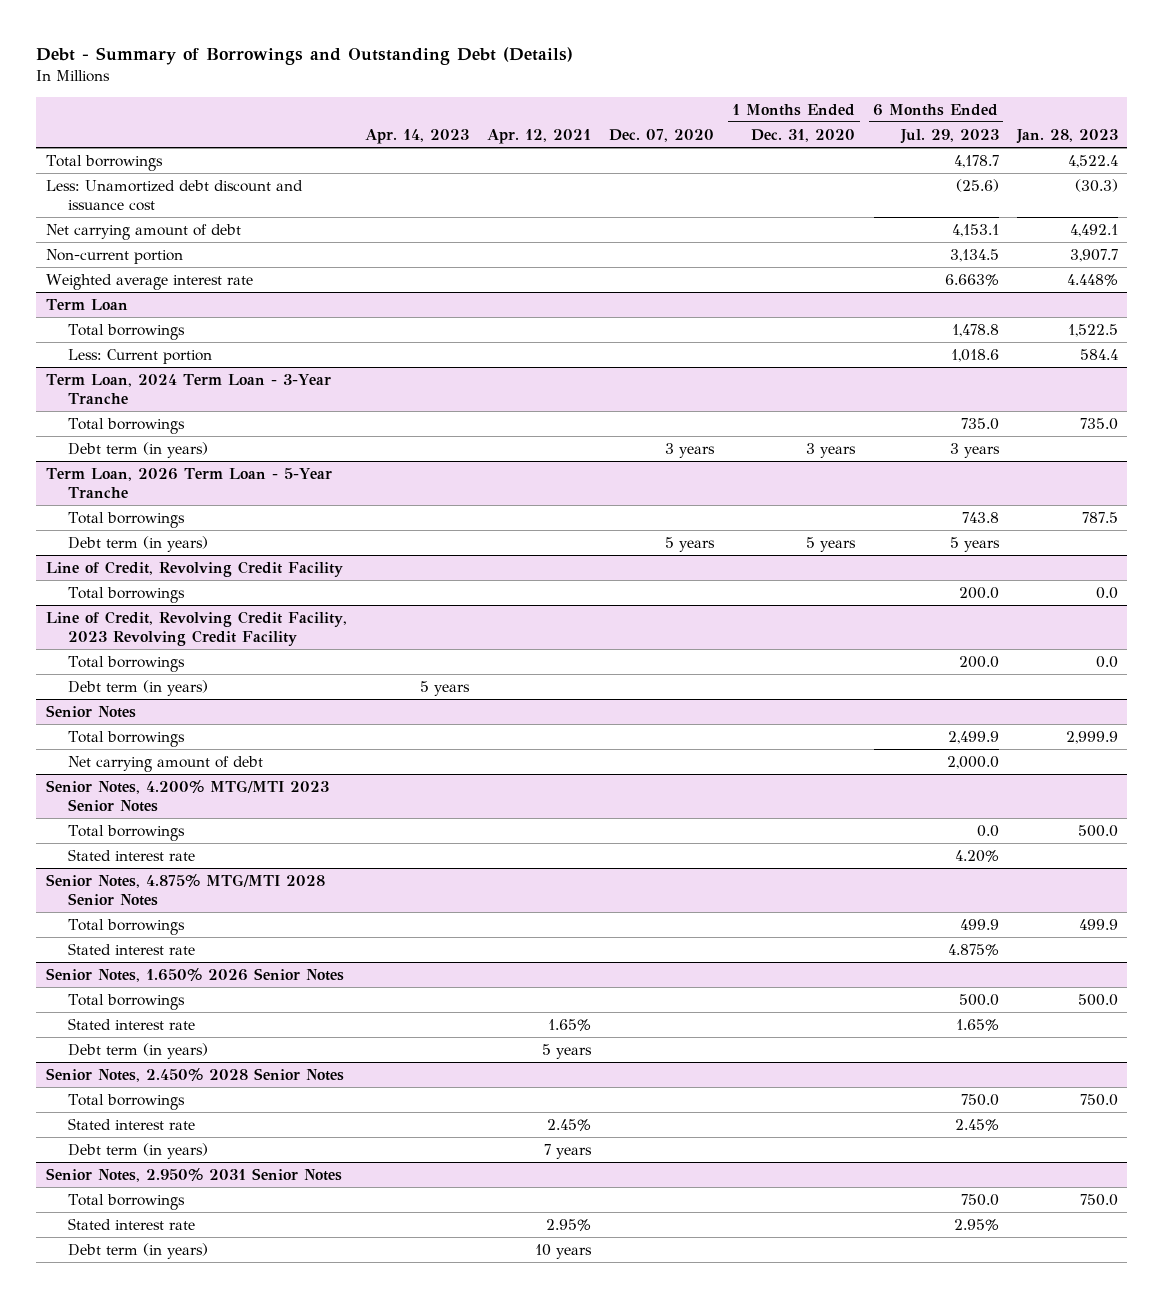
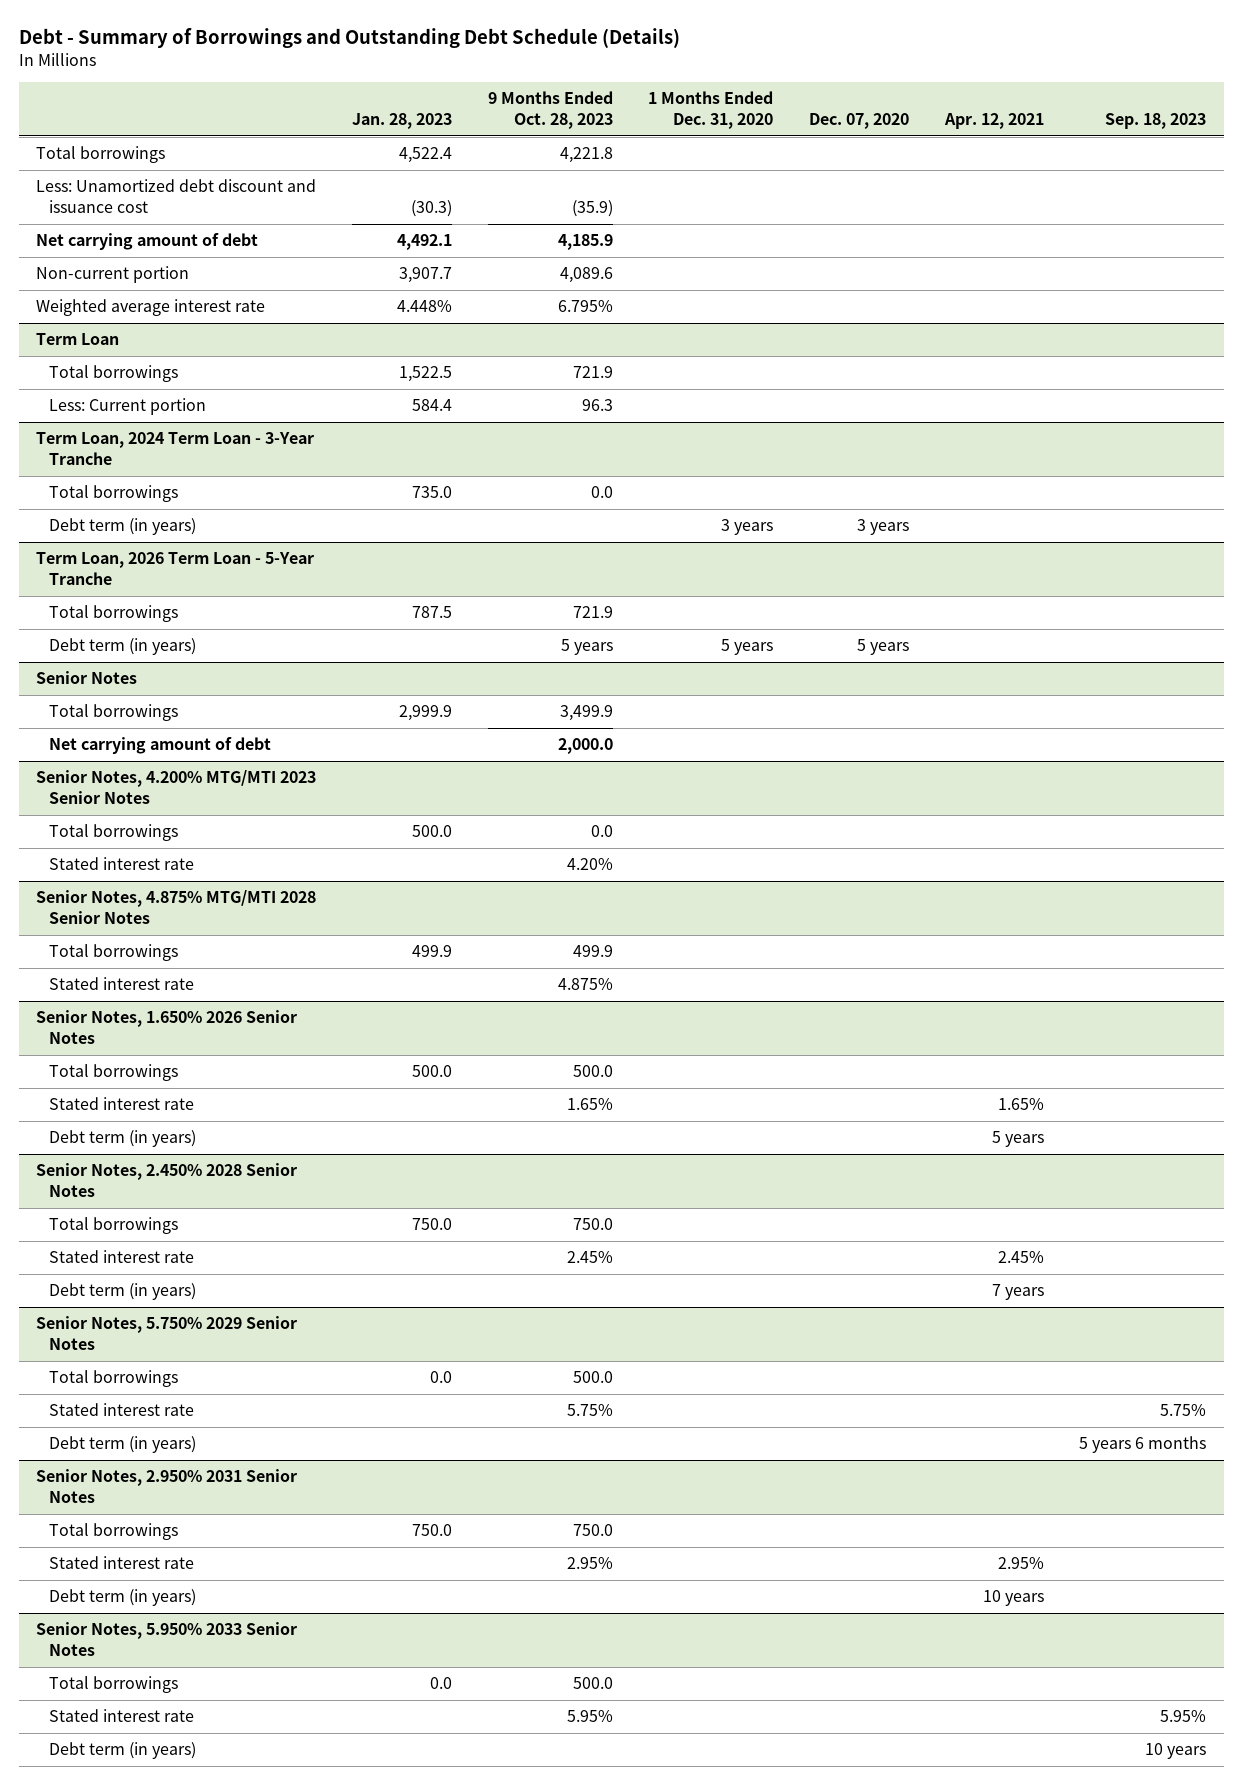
- Debt - Summary of Borrowings and Outstanding Debt (Details)
+ Debt - Summary of Borrowings and Outstanding Debt Schedule (Details)
- | Apr. 14, 2023 | Apr. 12, 2021 | Dec. 07, 2020 | 1 Months Ended Dec. 31, 2020 | 6 Months Ended Jul. 29, 2023 | Jan. 28, 2023
+ | Jan. 28, 2023 | 9 Months Ended Oct. 28, 2023 | 1 Months Ended Dec. 31, 2020 | Dec. 07, 2020 | Apr. 12, 2021 | Sep. 18, 2023
- Line of Credit, Revolving Credit Facility
- Total borrowings | | | | | 200.0 | 0.0
- Line of Credit, Revolving Credit Facility, 2023 Revolving Credit Facility
- Total borrowings | | | | | 200.0 | 0.0
- Debt term (in years) | 5 years | | | | |
+ Senior Notes, 5.750% 2029 Senior Notes
+ Total borrowings | 0.0 | 500.0 | | | |
+ Stated interest rate | | 5.75% | | | | 5.75%
+ Debt term (in years) | | | | | | 5 years 6 months
+ Senior Notes, 5.950% 2033 Senior Notes
+ Total borrowings | 0.0 | 500.0 | | | |
+ Stated interest rate | | 5.95% | | | | 5.95%
+ Debt term (in years) | | | | | | 10 years

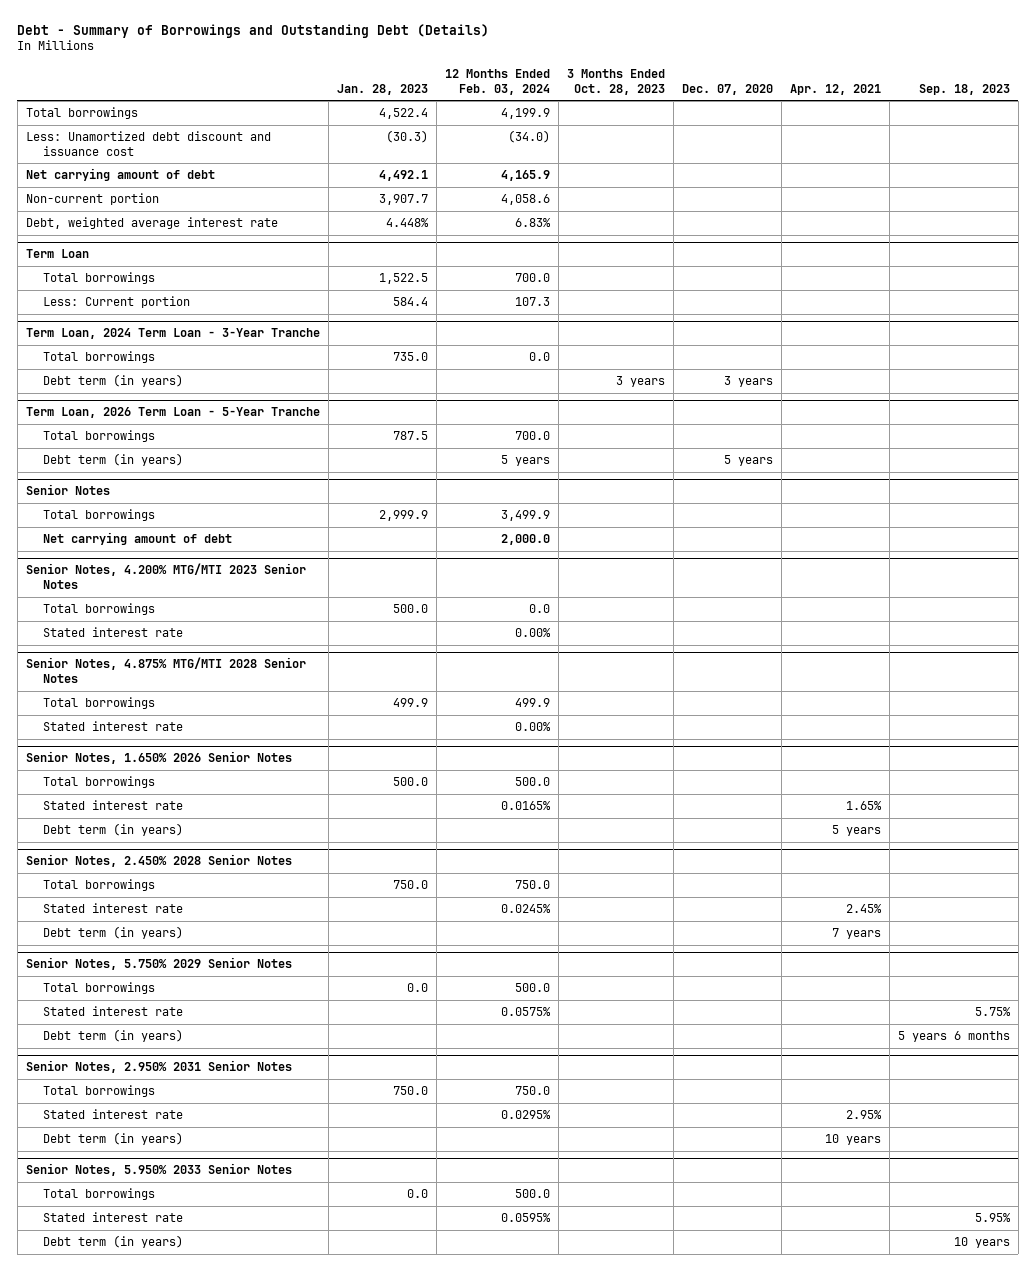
- Debt - Summary of Borrowings and Outstanding Debt Schedule (Details)
+ Debt - Summary of Borrowings and Outstanding Debt (Details)
- | Jan. 28, 2023 | 9 Months Ended Oct. 28, 2023 | 1 Months Ended Dec. 31, 2020 | Dec. 07, 2020 | Apr. 12, 2021 | Sep. 18, 2023
+ | Jan. 28, 2023 | 12 Months Ended Feb. 03, 2024 | 3 Months Ended Oct. 28, 2023 | Dec. 07, 2020 | Apr. 12, 2021 | Sep. 18, 2023
- Weighted average interest rate | 4.448% | 6.795% | | | |
+ Debt, weighted average interest rate | 4.448% | 6.83% | | | |

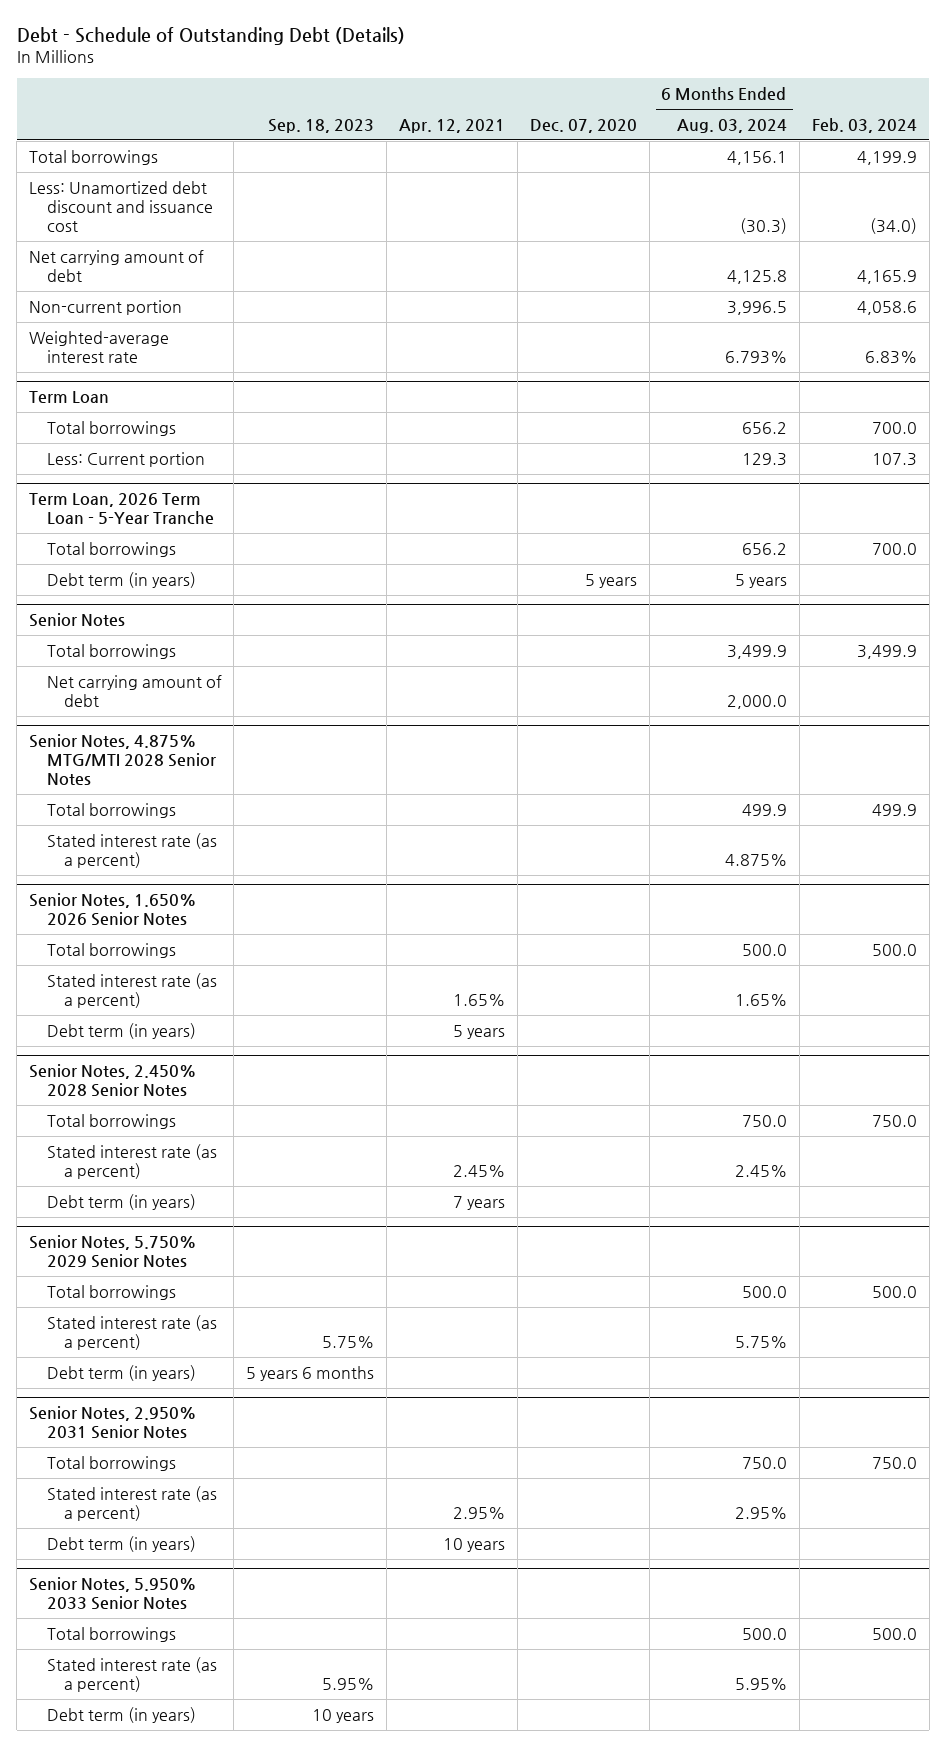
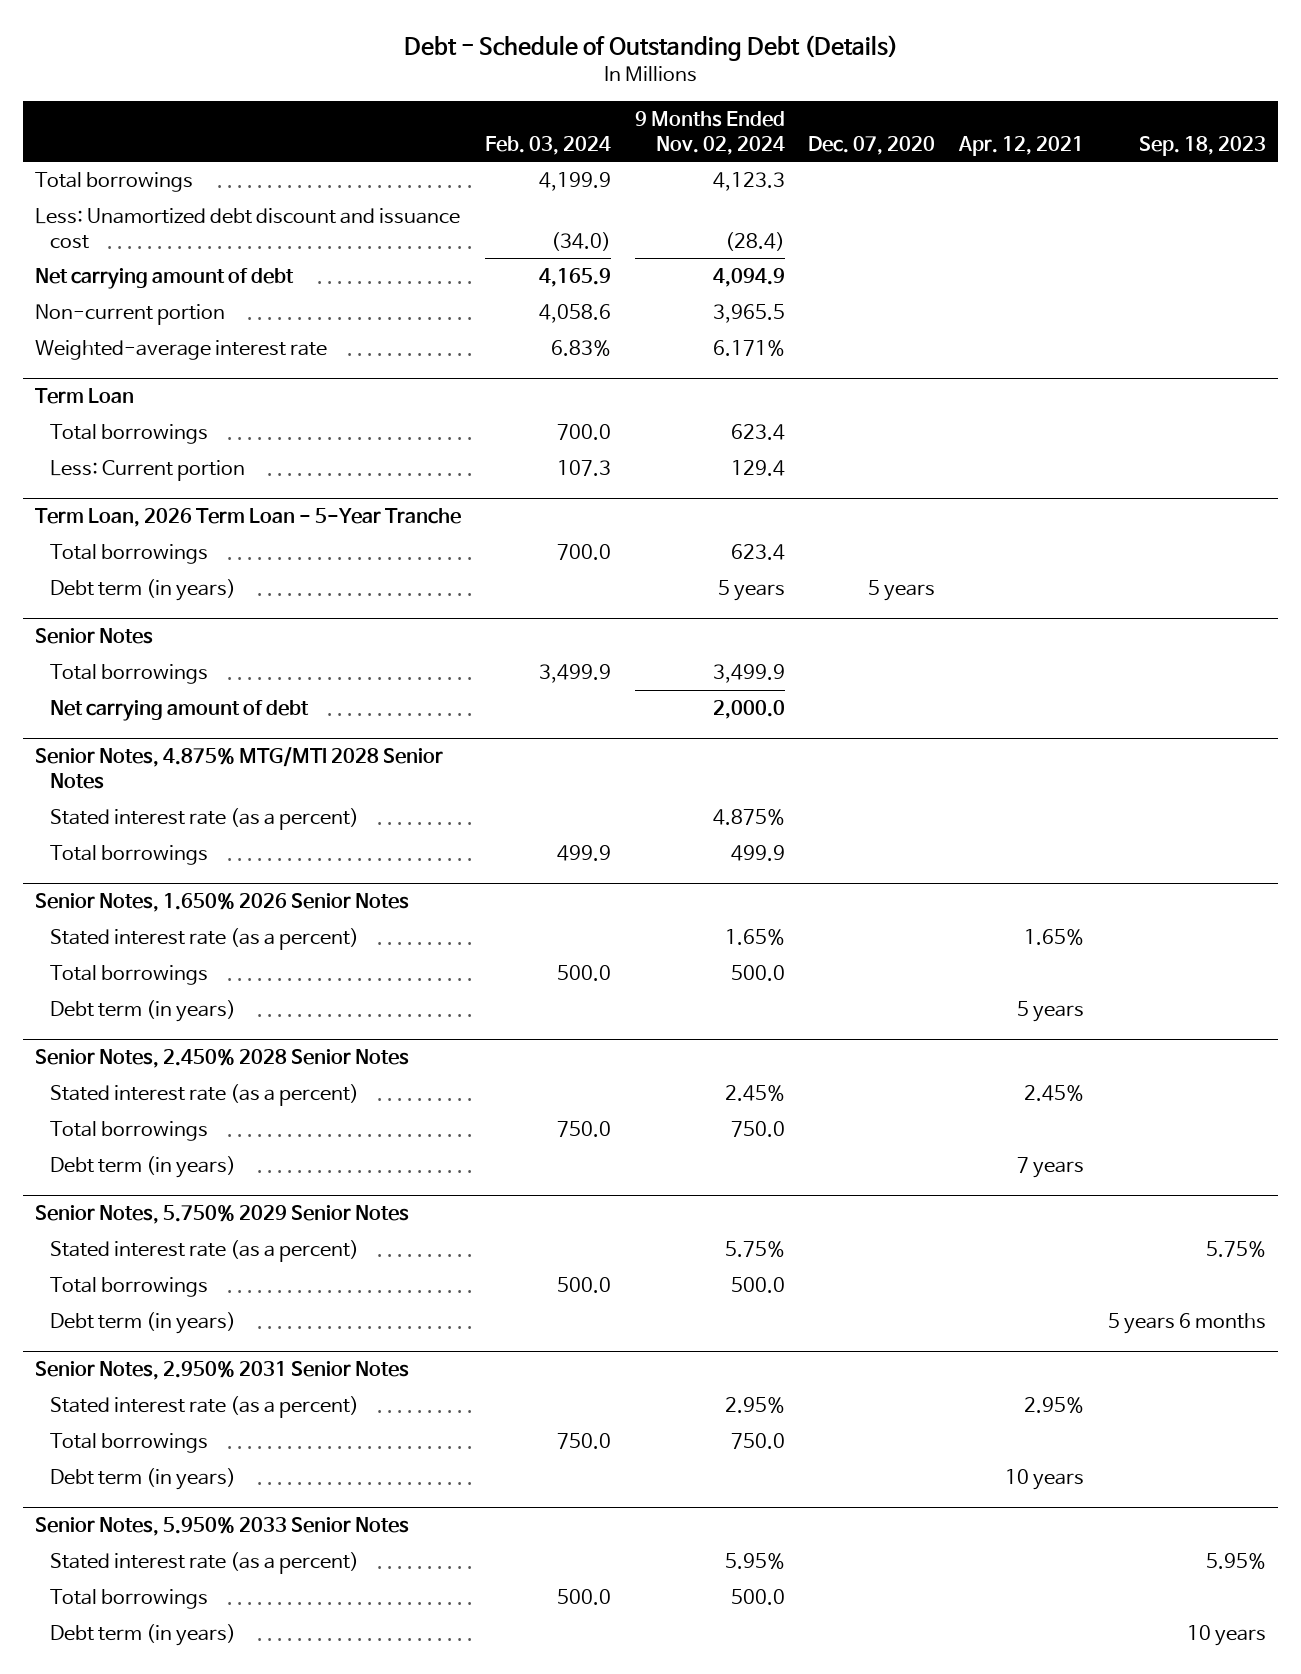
- | Sep. 18, 2023 | Apr. 12, 2021 | Dec. 07, 2020 | 6 Months Ended Aug. 03, 2024 | Feb. 03, 2024
+ | Feb. 03, 2024 | 9 Months Ended Nov. 02, 2024 | Dec. 07, 2020 | Apr. 12, 2021 | Sep. 18, 2023
@ Senior Notes, 4.875% MTG/MTI 2028 Senior Notes
moved down: Total borrowings | 499.9 | 499.9 | | |
@ Senior Notes, 1.650% 2026 Senior Notes
moved down: Total borrowings | 500.0 | 500.0 | | |
@ Senior Notes, 2.450% 2028 Senior Notes
moved down: Total borrowings | 750.0 | 750.0 | | |
@ Senior Notes, 5.750% 2029 Senior Notes
moved down: Total borrowings | 500.0 | 500.0 | | |
@ Senior Notes, 2.950% 2031 Senior Notes
moved down: Total borrowings | 750.0 | 750.0 | | |
@ Senior Notes, 5.950% 2033 Senior Notes
moved down: Total borrowings | 500.0 | 500.0 | | |

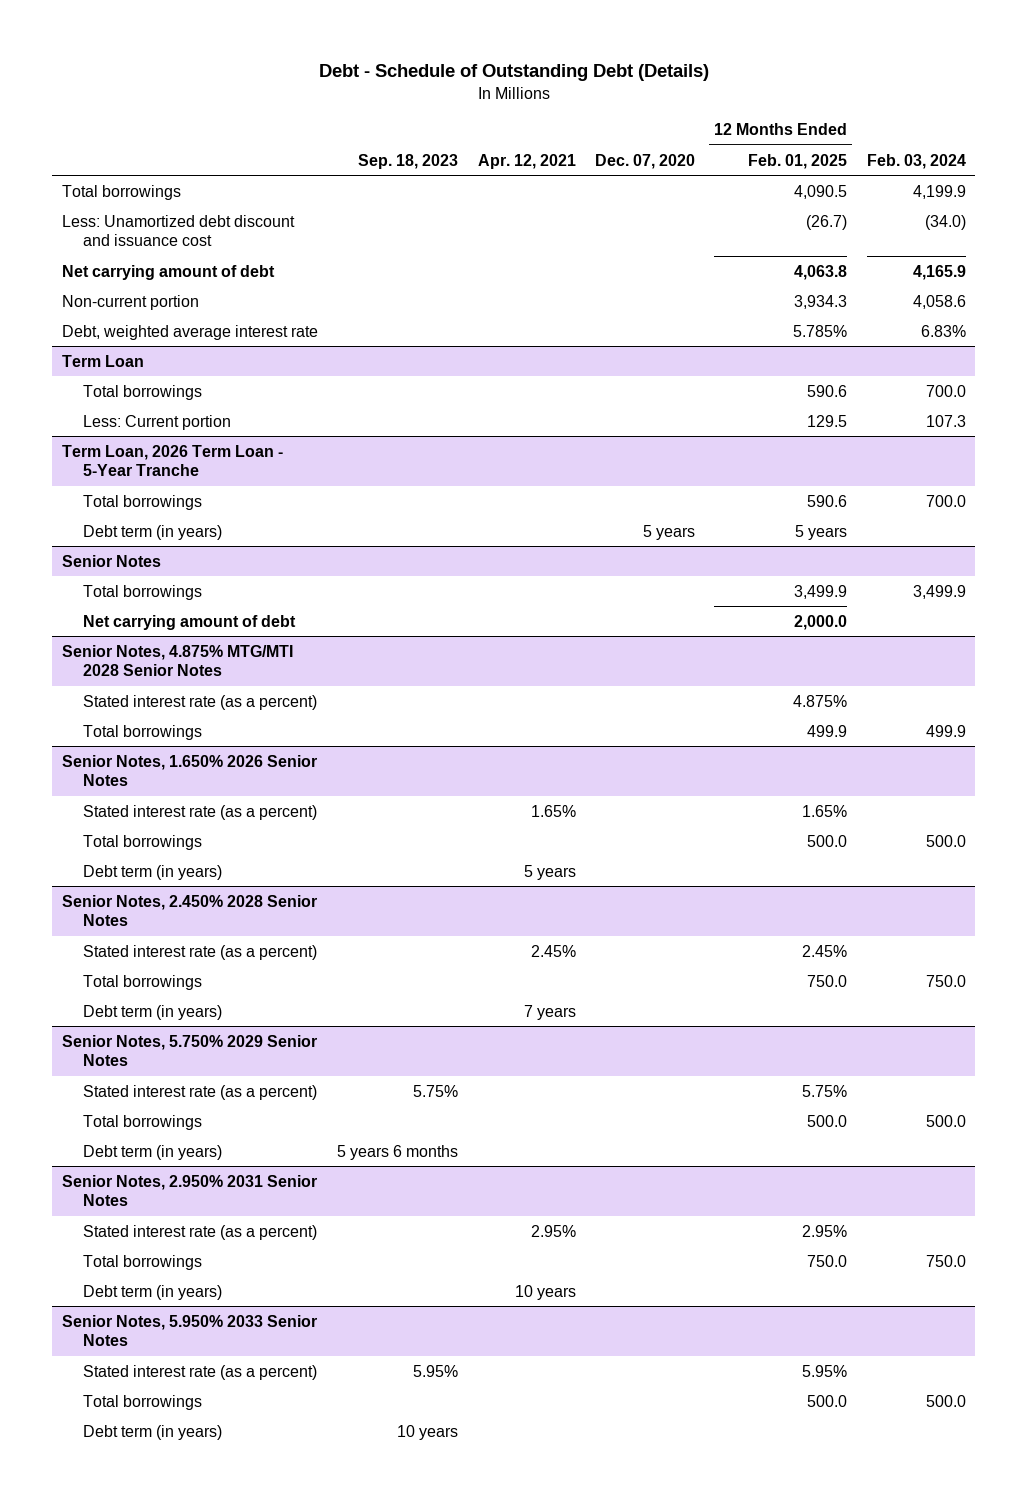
- | Feb. 03, 2024 | 9 Months Ended Nov. 02, 2024 | Dec. 07, 2020 | Apr. 12, 2021 | Sep. 18, 2023
+ | Sep. 18, 2023 | Apr. 12, 2021 | Dec. 07, 2020 | 12 Months Ended Feb. 01, 2025 | Feb. 03, 2024
- Weighted-average interest rate | 6.83% | 6.171% | | |
+ Debt, weighted average interest rate | | | | 5.785% | 6.83%

